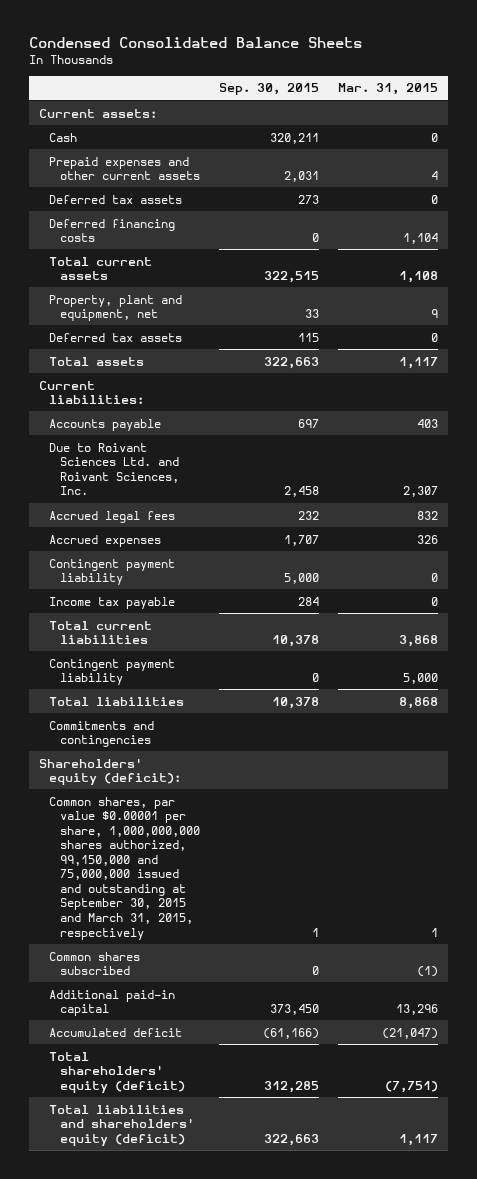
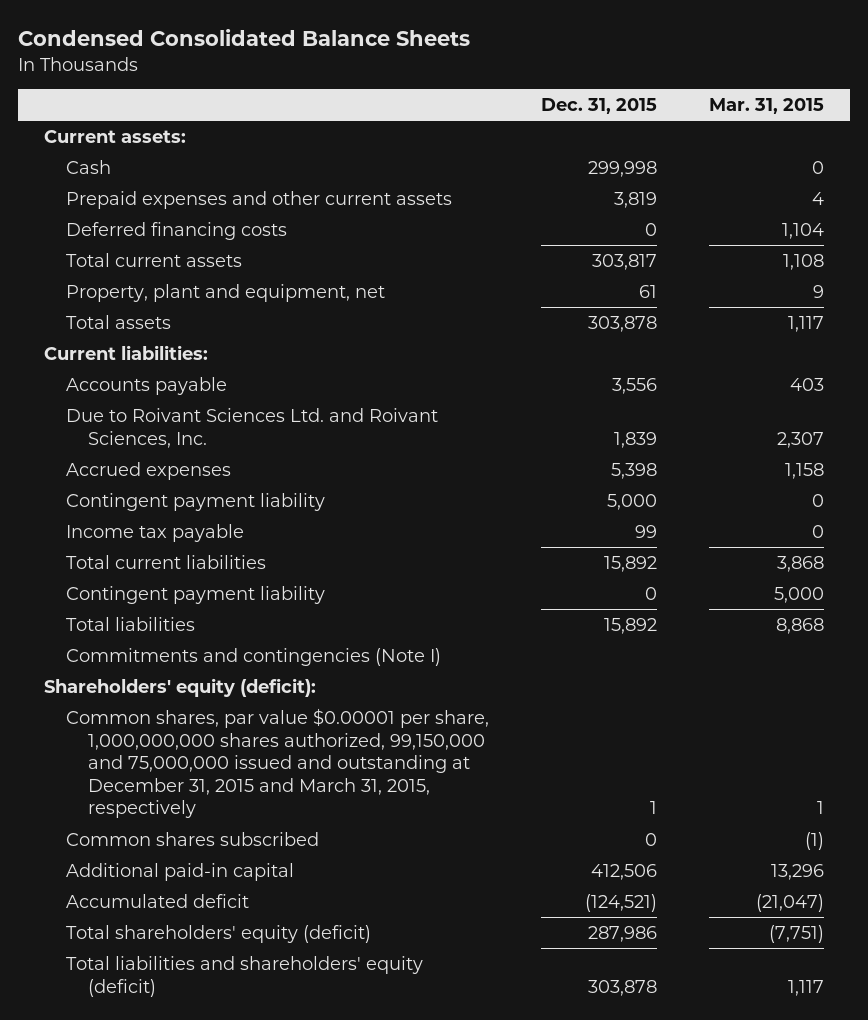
- | Sep. 30, 2015 | Mar. 31, 2015
+ | Dec. 31, 2015 | Mar. 31, 2015
- Deferred tax assets | 273 | 0
- Deferred tax assets | 115 | 0
- Accrued legal fees | 232 | 832
- Accrued expenses | 1,707 | 326
+ Accrued expenses | 5,398 | 1,158
- Commitments and contingencies
+ Commitments and contingencies (Note I)
- Common shares, par value $0.00001 per share, 1,000,000,000 shares authorized, 99,150,000 and 75,000,000 issued and outstanding at September 30, 2015 and March 31, 2015, respectively | 1 | 1
+ Common shares, par value $0.00001 per share, 1,000,000,000 shares authorized, 99,150,000 and 75,000,000 issued and outstanding at December 31, 2015 and March 31, 2015, respectively | 1 | 1

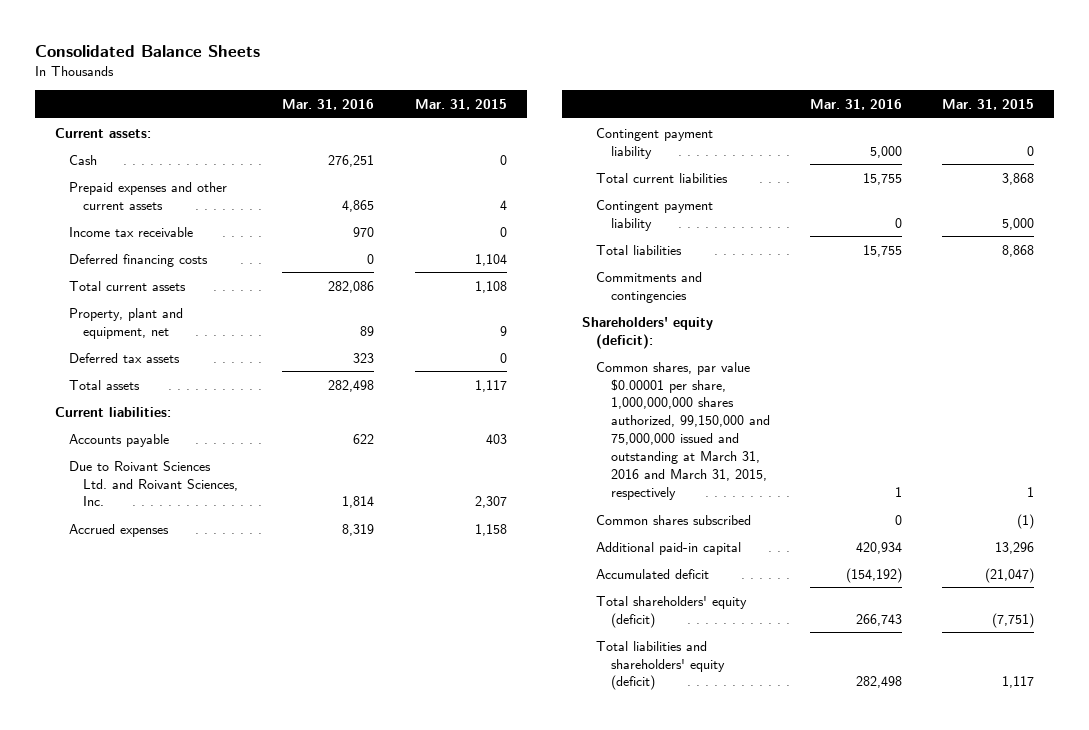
- Condensed Consolidated Balance Sheets
+ Consolidated Balance Sheets
- | Dec. 31, 2015 | Mar. 31, 2015
+ | Mar. 31, 2016 | Mar. 31, 2015
+ Income tax receivable | 970 | 0
+ Deferred tax assets | 323 | 0
- Income tax payable | 99 | 0
- Commitments and contingencies (Note I)
+ Commitments and contingencies
- Common shares, par value $0.00001 per share, 1,000,000,000 shares authorized, 99,150,000 and 75,000,000 issued and outstanding at December 31, 2015 and March 31, 2015, respectively | 1 | 1
+ Common shares, par value $0.00001 per share, 1,000,000,000 shares authorized, 99,150,000 and 75,000,000 issued and outstanding at March 31, 2016 and March 31, 2015, respectively | 1 | 1

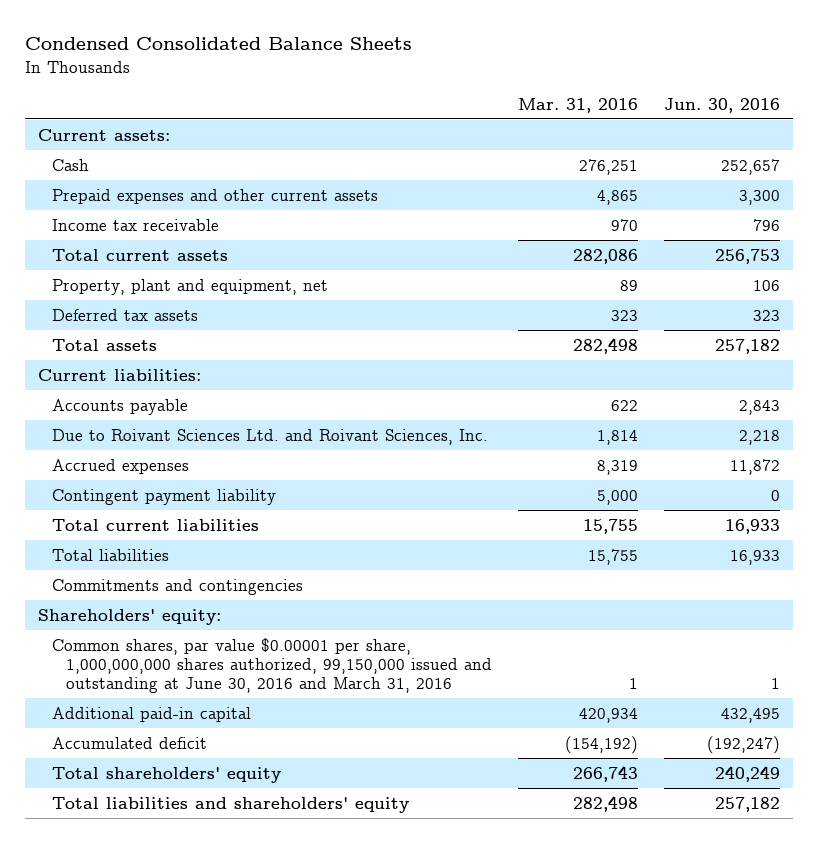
- Consolidated Balance Sheets
+ Condensed Consolidated Balance Sheets
- | Mar. 31, 2016 | Mar. 31, 2015
+ | Mar. 31, 2016 | Jun. 30, 2016
- Deferred financing costs | 0 | 1,104
- Contingent payment liability | 0 | 5,000
- Shareholders' equity (deficit):
- Common shares, par value $0.00001 per share, 1,000,000,000 shares authorized, 99,150,000 and 75,000,000 issued and outstanding at March 31, 2016 and March 31, 2015, respectively | 1 | 1
- Common shares subscribed | 0 | (1)
+ Shareholders' equity:
+ Common shares, par value $0.00001 per share, 1,000,000,000 shares authorized, 99,150,000 issued and outstanding at June 30, 2016 and March 31, 2016 | 1 | 1
- Total shareholders' equity (deficit) | 266,743 | (7,751)
- Total liabilities and shareholders' equity (deficit) | 282,498 | 1,117
+ Total shareholders' equity | 266,743 | 240,249
+ Total liabilities and shareholders' equity | 282,498 | 257,182

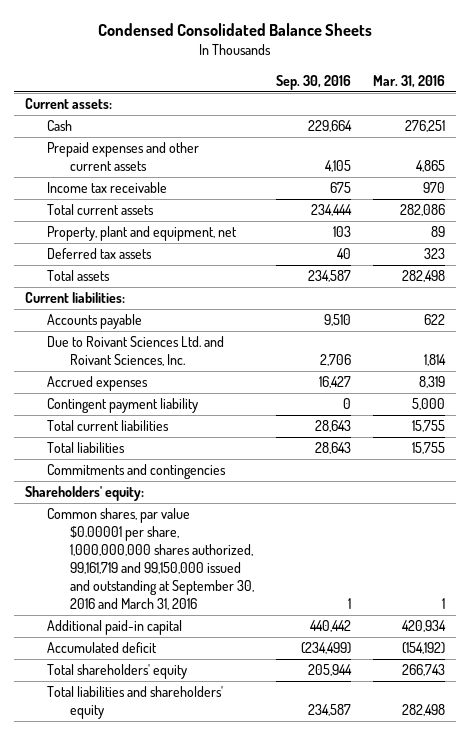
- | Mar. 31, 2016 | Jun. 30, 2016
+ | Sep. 30, 2016 | Mar. 31, 2016
- Common shares, par value $0.00001 per share, 1,000,000,000 shares authorized, 99,150,000 issued and outstanding at June 30, 2016 and March 31, 2016 | 1 | 1
+ Common shares, par value $0.00001 per share, 1,000,000,000 shares authorized, 99,161,719 and 99,150,000 issued and outstanding at September 30, 2016 and March 31, 2016 | 1 | 1

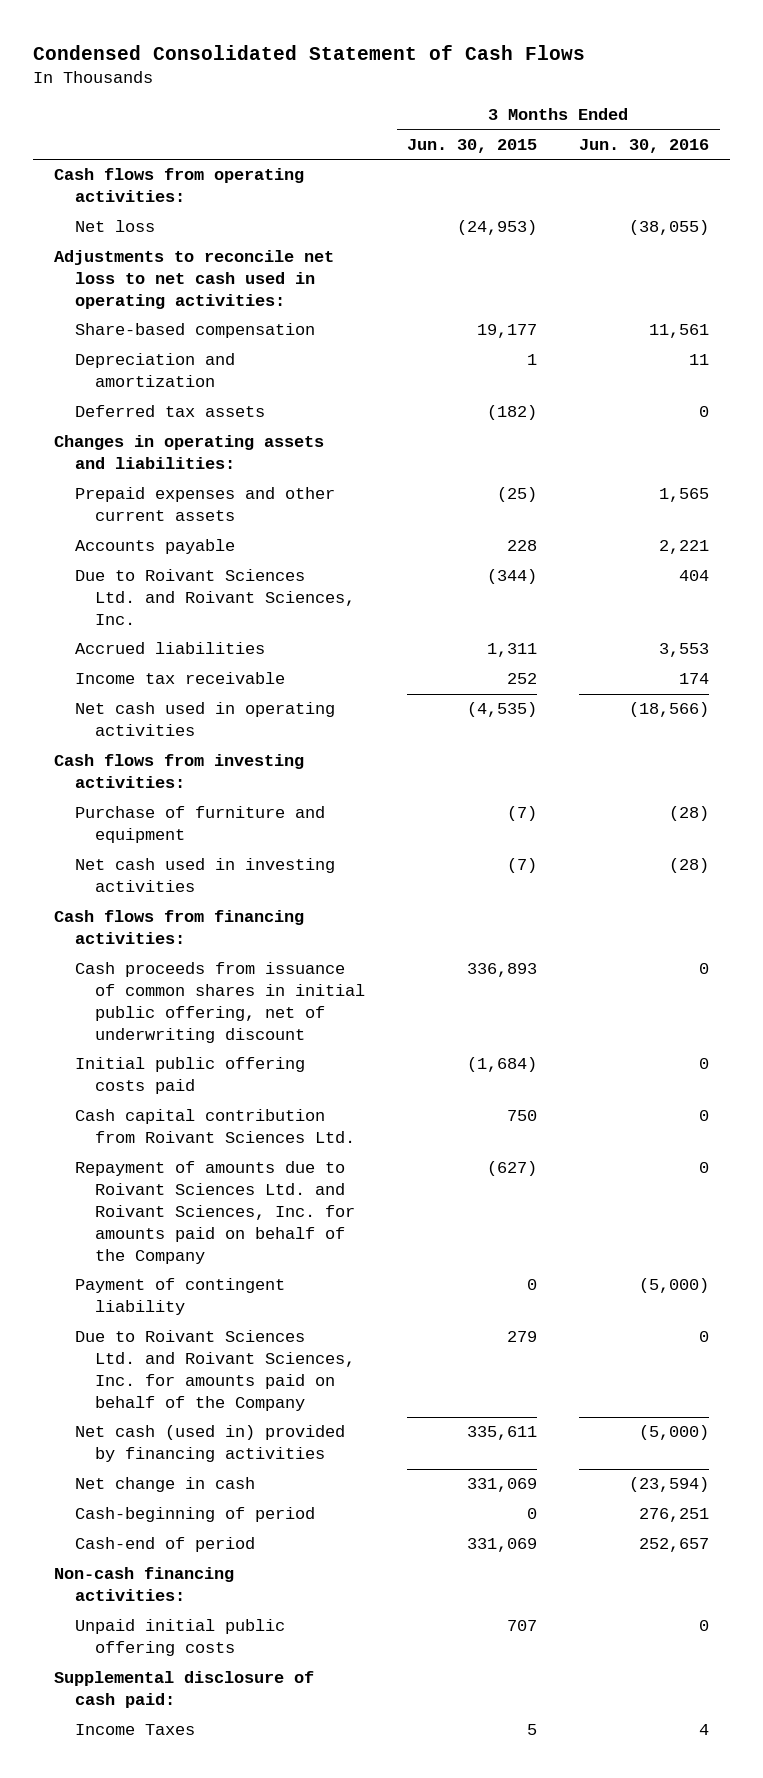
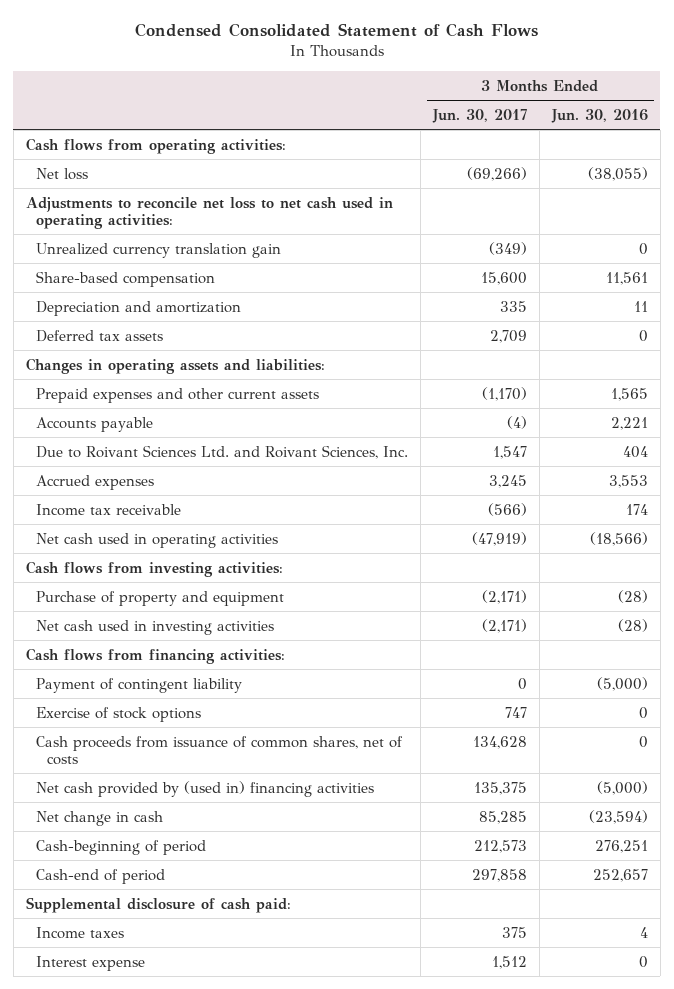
- | 3 Months Ended Jun. 30, 2015 | 3 Months Ended Jun. 30, 2016
+ | 3 Months Ended Jun. 30, 2017 | 3 Months Ended Jun. 30, 2016
+ Unrealized currency translation gain | (349) | 0
- Accrued liabilities | 1,311 | 3,553
+ Accrued expenses | 3,245 | 3,553
- Purchase of furniture and equipment | (7) | (28)
+ Purchase of property and equipment | (2,171) | (28)
- Cash proceeds from issuance of common shares in initial public offering, net of underwriting discount | 336,893 | 0
- Initial public offering costs paid | (1,684) | 0
- Cash capital contribution from Roivant Sciences Ltd. | 750 | 0
- Repayment of amounts due to Roivant Sciences Ltd. and Roivant Sciences, Inc. for amounts paid on behalf of the Company | (627) | 0
- Due to Roivant Sciences Ltd. and Roivant Sciences, Inc. for amounts paid on behalf of the Company | 279 | 0
- Net cash (used in) provided by financing activities | 335,611 | (5,000)
+ Exercise of stock options | 747 | 0
+ Cash proceeds from issuance of common shares, net of costs | 134,628 | 0
+ Net cash provided by (used in) financing activities | 135,375 | (5,000)
- Non-cash financing activities:
- Unpaid initial public offering costs | 707 | 0
- Income Taxes | 5 | 4
+ Income taxes | 375 | 4
+ Interest expense | 1,512 | 0

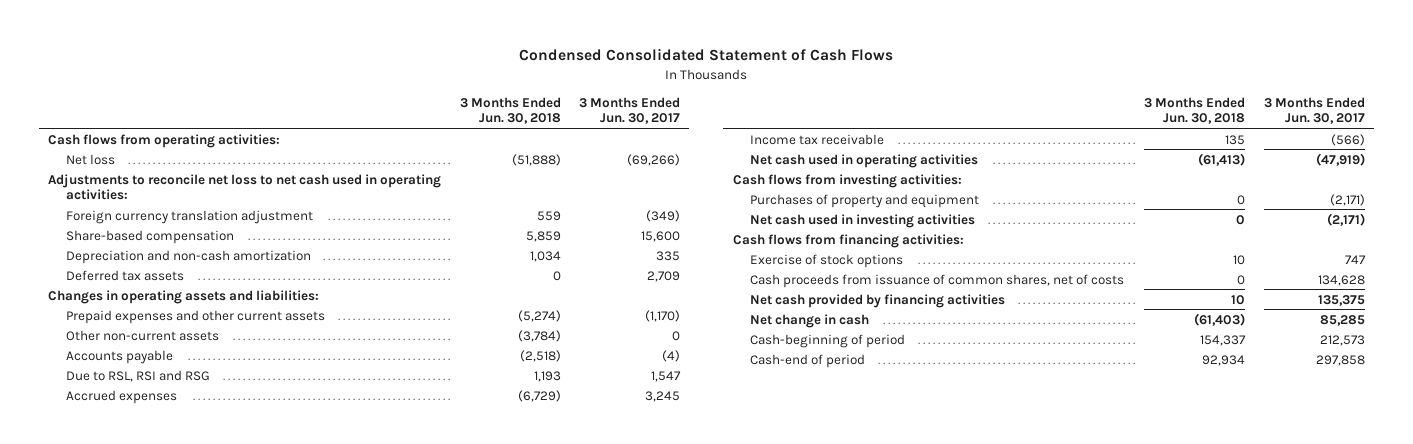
- | 3 Months Ended Jun. 30, 2017 | 3 Months Ended Jun. 30, 2016
+ | 3 Months Ended Jun. 30, 2018 | 3 Months Ended Jun. 30, 2017
- Unrealized currency translation gain | (349) | 0
+ Foreign currency translation adjustment | 559 | (349)
- Depreciation and amortization | 335 | 11
+ Depreciation and non-cash amortization | 1,034 | 335
+ Other non-current assets | (3,784) | 0
- Due to Roivant Sciences Ltd. and Roivant Sciences, Inc. | 1,547 | 404
+ Due to RSL, RSI and RSG | 1,193 | 1,547
- Purchase of property and equipment | (2,171) | (28)
+ Purchases of property and equipment | 0 | (2,171)
- Payment of contingent liability | 0 | (5,000)
- Net cash provided by (used in) financing activities | 135,375 | (5,000)
+ Net cash provided by financing activities | 10 | 135,375
- Supplemental disclosure of cash paid:
- Income taxes | 375 | 4
- Interest expense | 1,512 | 0

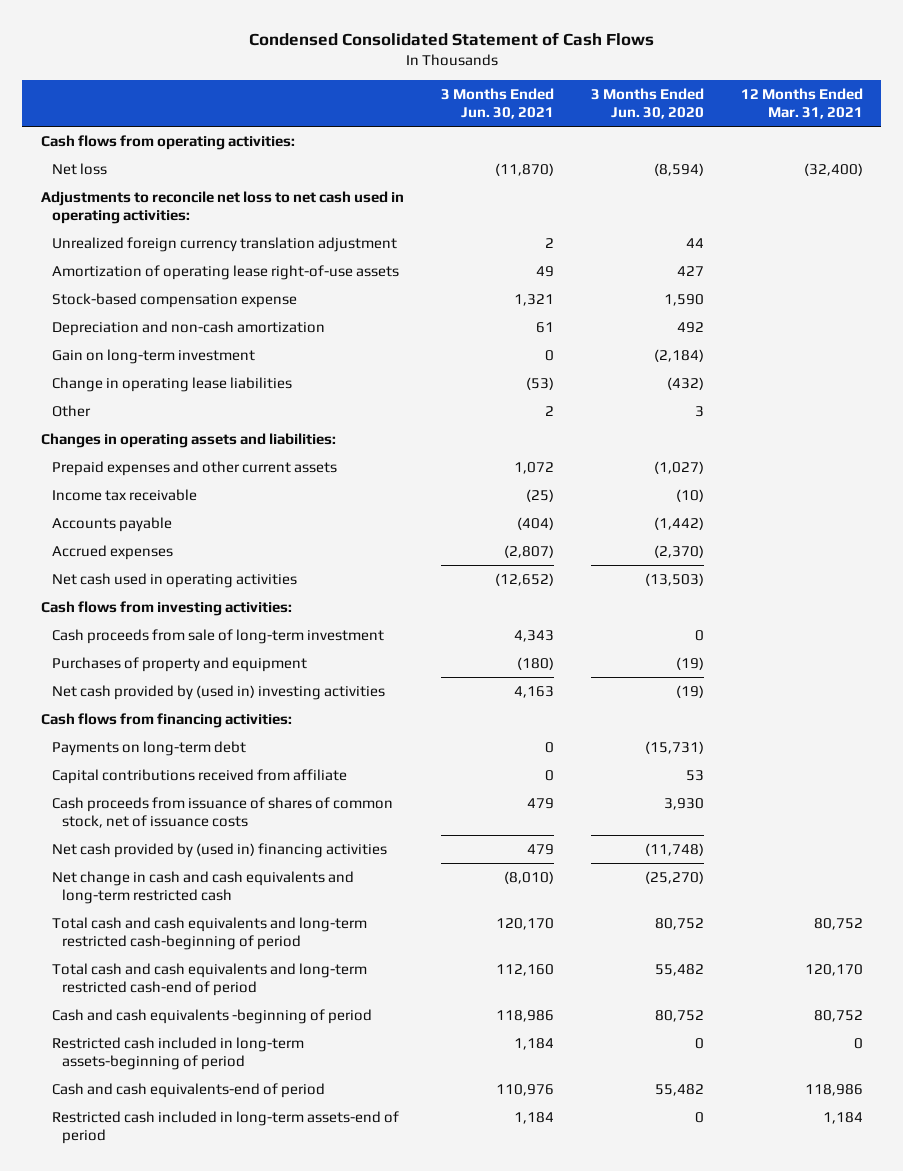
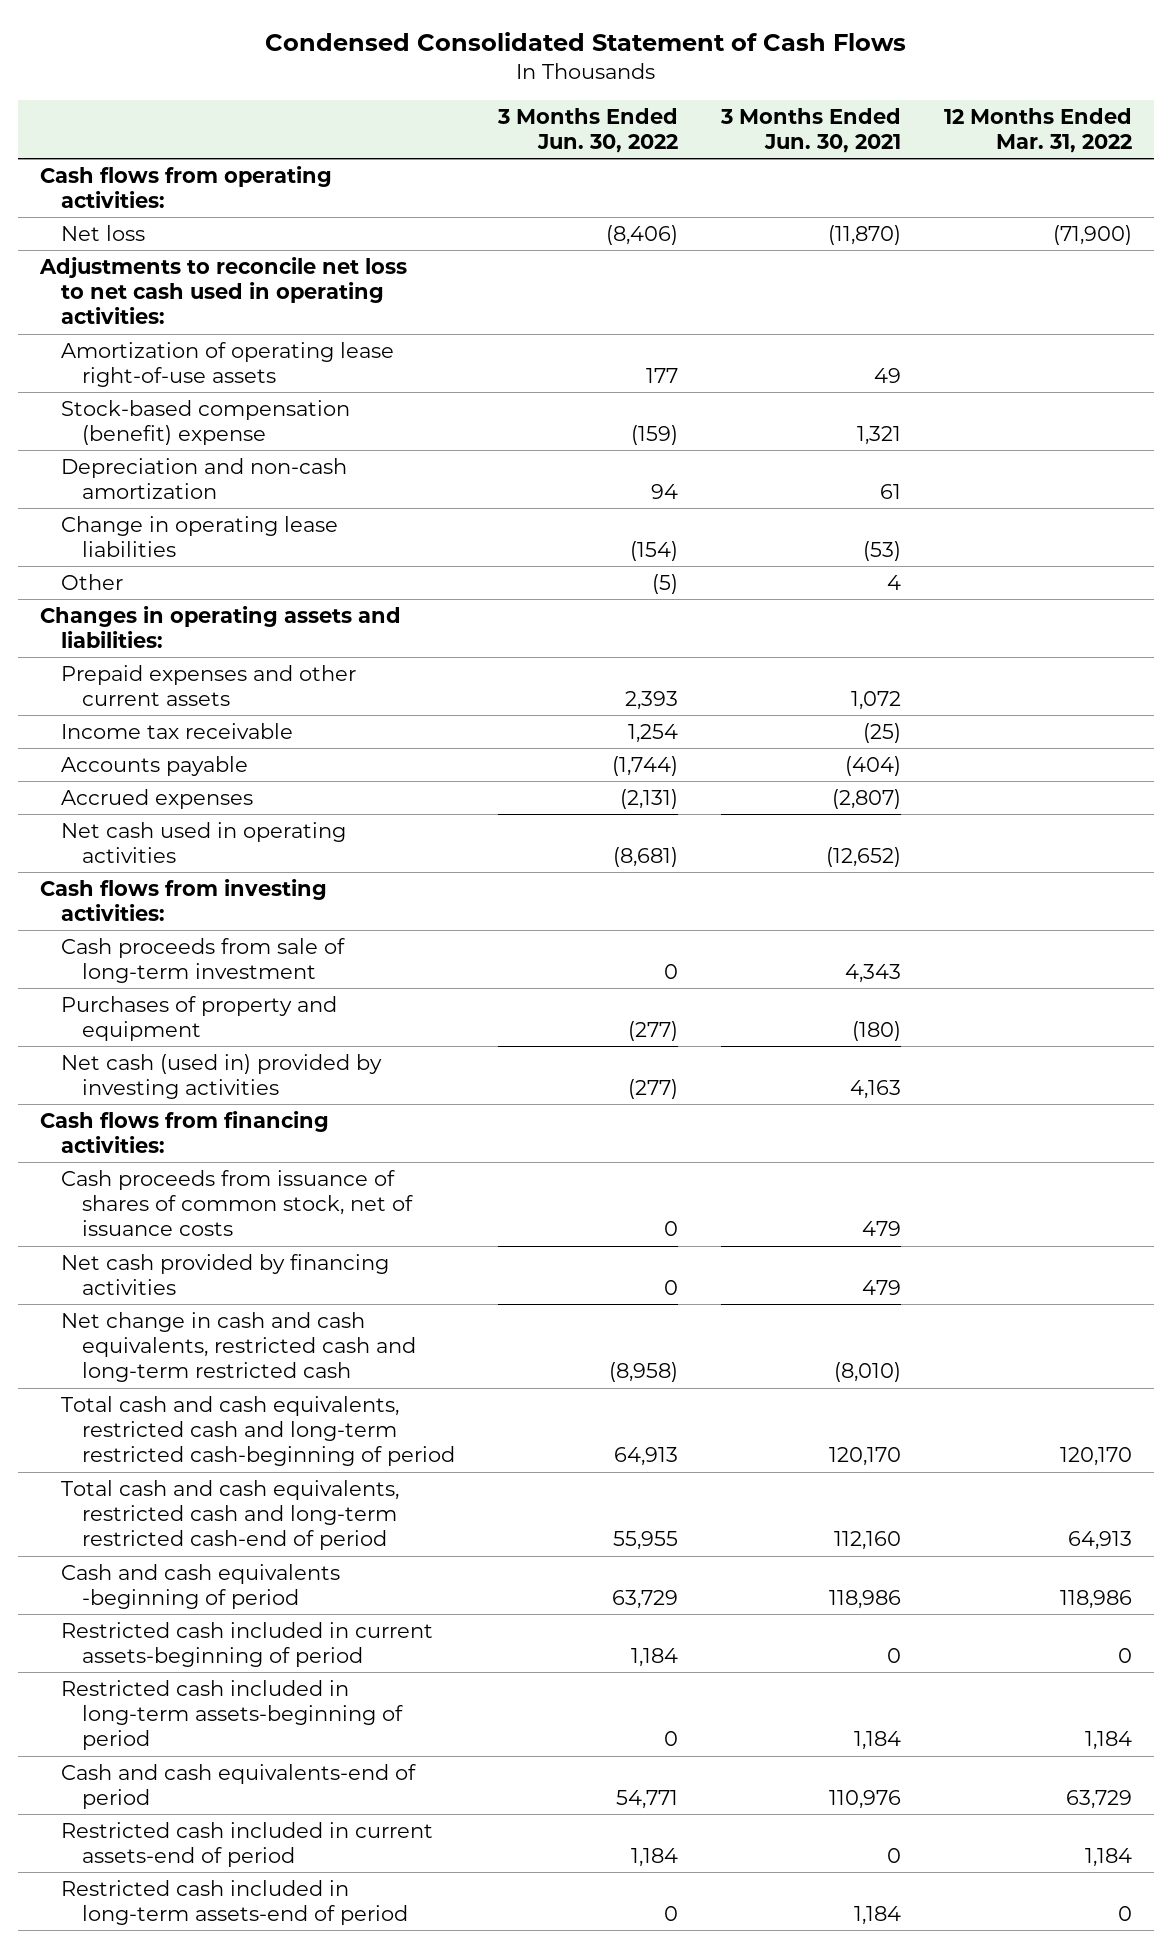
- | 3 Months Ended Jun. 30, 2021 | 3 Months Ended Jun. 30, 2020 | 12 Months Ended Mar. 31, 2021
+ | 3 Months Ended Jun. 30, 2022 | 3 Months Ended Jun. 30, 2021 | 12 Months Ended Mar. 31, 2022
- Unrealized foreign currency translation adjustment | 2 | 44 |
- Stock-based compensation expense | 1,321 | 1,590 |
+ Stock-based compensation (benefit) expense | (159) | 1,321 |
- Gain on long-term investment | 0 | (2,184) |
- Other | 2 | 3 |
+ Other | (5) | 4 |
- Net cash provided by (used in) investing activities | 4,163 | (19) |
+ Net cash (used in) provided by investing activities | (277) | 4,163 |
- Payments on long-term debt | 0 | (15,731) |
- Capital contributions received from affiliate | 0 | 53 |
- Net cash provided by (used in) financing activities | 479 | (11,748) |
- Net change in cash and cash equivalents and long-term restricted cash | (8,010) | (25,270) |
- Total cash and cash equivalents and long-term restricted cash-beginning of period | 120,170 | 80,752 | 80,752
- Total cash and cash equivalents and long-term restricted cash-end of period | 112,160 | 55,482 | 120,170
+ Net cash provided by financing activities | 0 | 479 |
+ Net change in cash and cash equivalents, restricted cash and long-term restricted cash | (8,958) | (8,010) |
+ Total cash and cash equivalents, restricted cash and long-term restricted cash-beginning of period | 64,913 | 120,170 | 120,170
+ Total cash and cash equivalents, restricted cash and long-term restricted cash-end of period | 55,955 | 112,160 | 64,913
+ Restricted cash included in current assets-beginning of period | 1,184 | 0 | 0
+ Restricted cash included in current assets-end of period | 1,184 | 0 | 1,184

